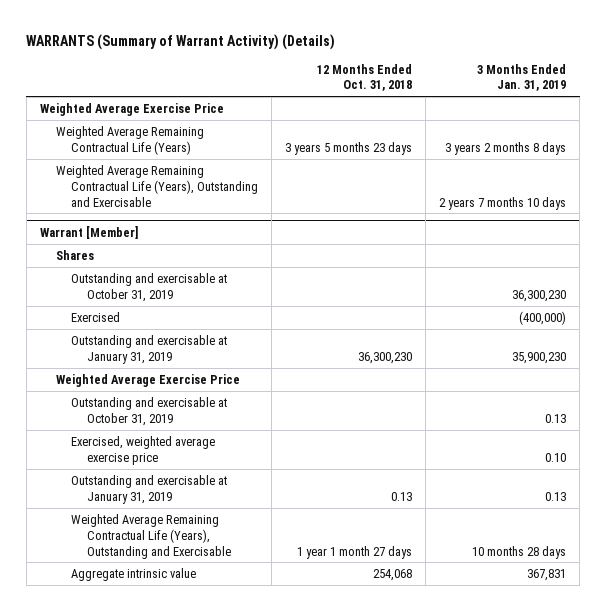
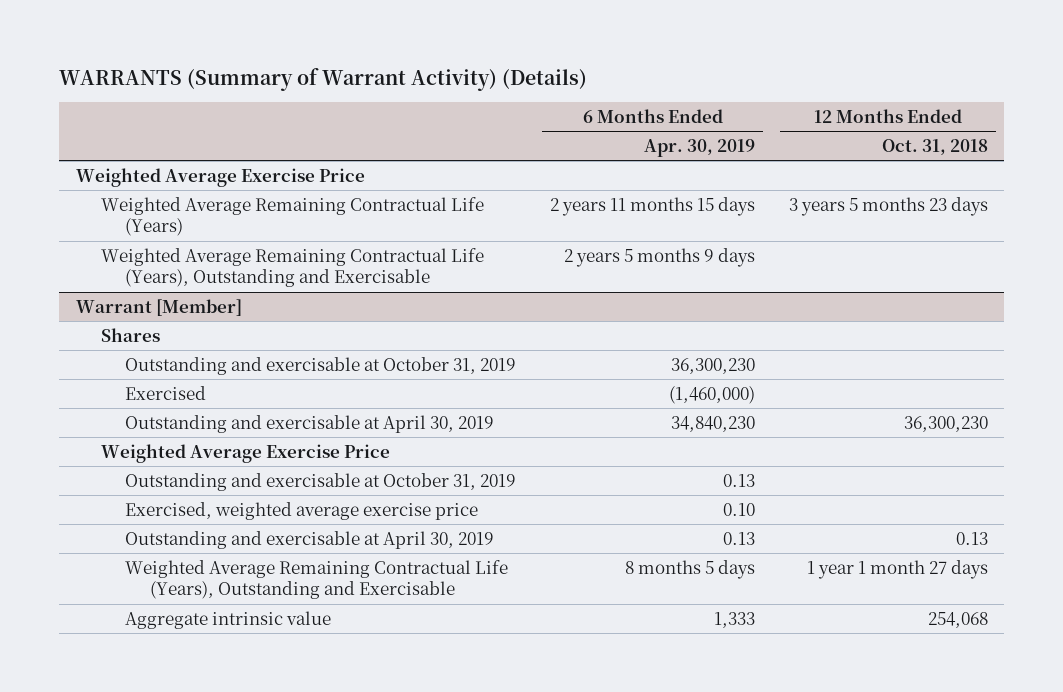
- | 12 Months Ended Oct. 31, 2018 | 3 Months Ended Jan. 31, 2019
+ | 6 Months Ended Apr. 30, 2019 | 12 Months Ended Oct. 31, 2018
@ Warrant [Member]
- Outstanding and exercisable at January 31, 2019 | 36,300,230 | 35,900,230
+ Outstanding and exercisable at April 30, 2019 | 34,840,230 | 36,300,230
- Outstanding and exercisable at January 31, 2019 | 0.13 | 0.13
+ Outstanding and exercisable at April 30, 2019 | 0.13 | 0.13

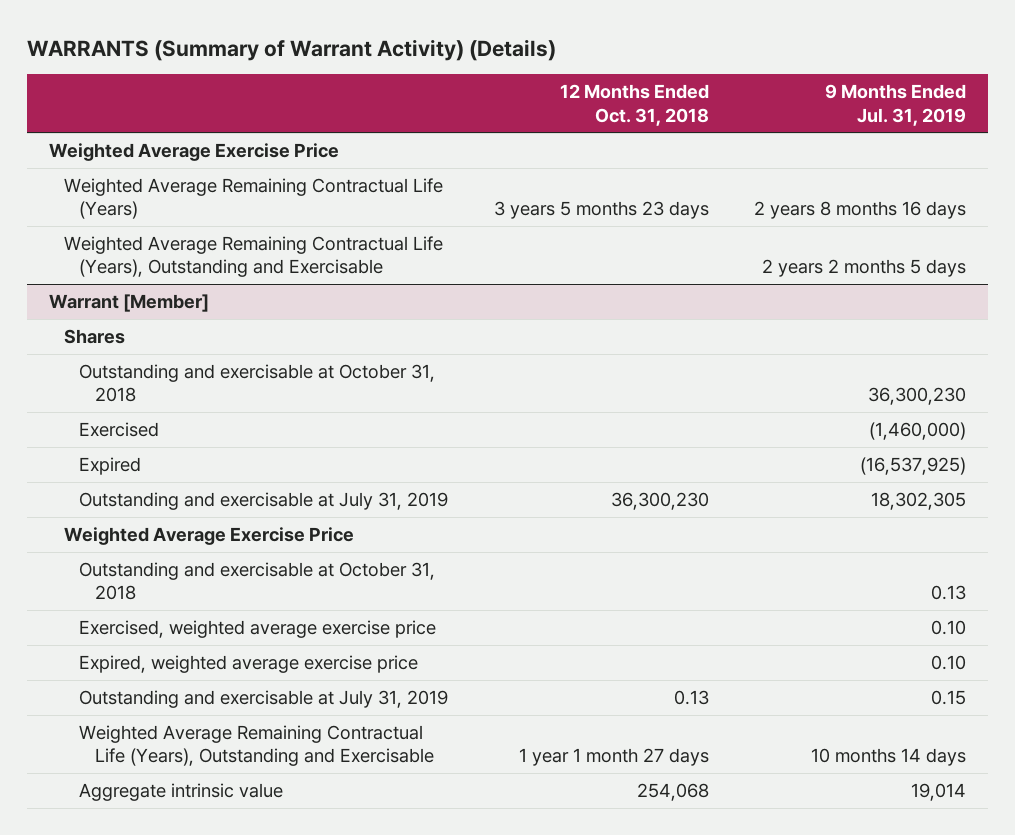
- | 6 Months Ended Apr. 30, 2019 | 12 Months Ended Oct. 31, 2018
+ | 12 Months Ended Oct. 31, 2018 | 9 Months Ended Jul. 31, 2019
@ Warrant [Member]
- Outstanding and exercisable at October 31, 2019 | 36,300,230 |
+ Outstanding and exercisable at October 31, 2018 | | 36,300,230
- Outstanding and exercisable at April 30, 2019 | 34,840,230 | 36,300,230
+ Expired | | (16,537,925)
+ Outstanding and exercisable at July 31, 2019 | 36,300,230 | 18,302,305
- Outstanding and exercisable at October 31, 2019 | 0.13 |
+ Outstanding and exercisable at October 31, 2018 | | 0.13
- Outstanding and exercisable at April 30, 2019 | 0.13 | 0.13
+ Expired, weighted average exercise price | | 0.10
+ Outstanding and exercisable at July 31, 2019 | 0.13 | 0.15

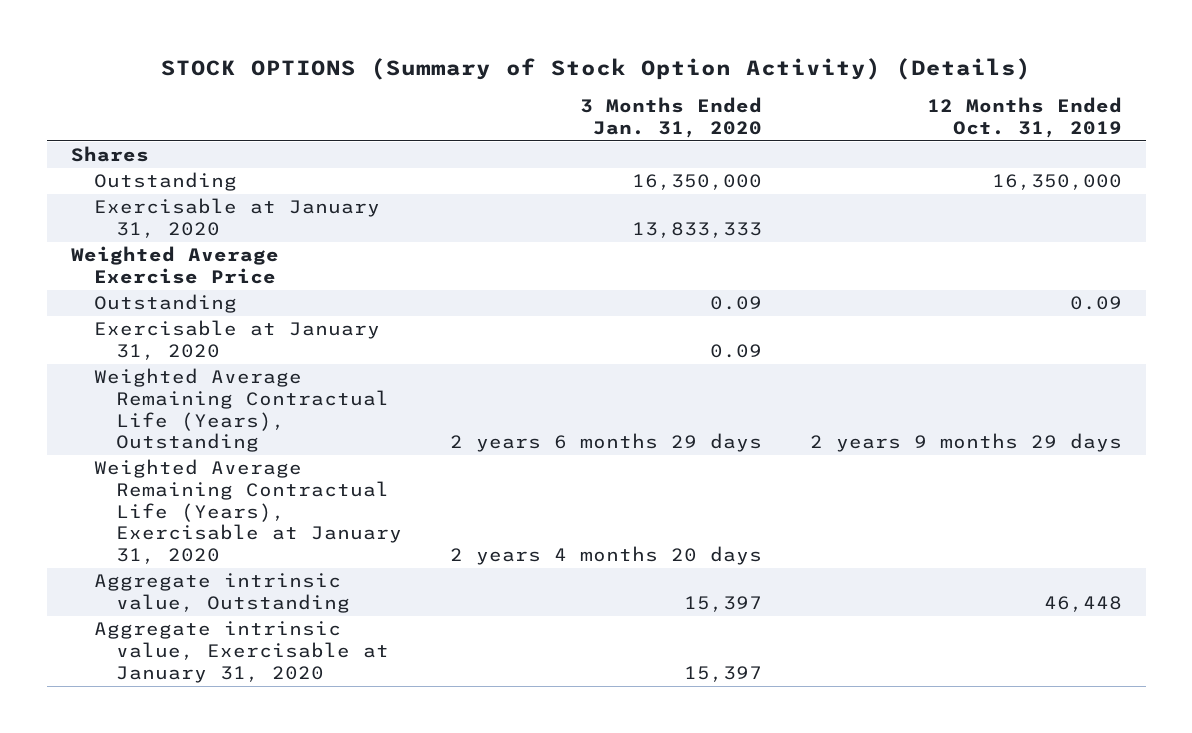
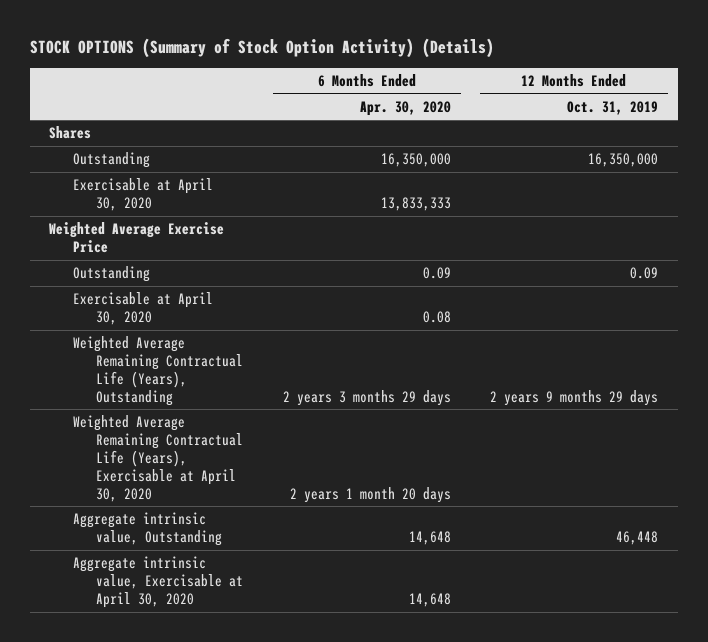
- | 3 Months Ended Jan. 31, 2020 | 12 Months Ended Oct. 31, 2019
+ | 6 Months Ended Apr. 30, 2020 | 12 Months Ended Oct. 31, 2019
- Exercisable at January 31, 2020 | 13,833,333 |
+ Exercisable at April 30, 2020 | 13,833,333 |
- Exercisable at January 31, 2020 | 0.09 |
+ Exercisable at April 30, 2020 | 0.08 |
- Weighted Average Remaining Contractual Life (Years), Exercisable at January 31, 2020 | 2 years 4 months 20 days |
+ Weighted Average Remaining Contractual Life (Years), Exercisable at April 30, 2020 | 2 years 1 month 20 days |
- Aggregate intrinsic value, Exercisable at January 31, 2020 | 15,397 |
+ Aggregate intrinsic value, Exercisable at April 30, 2020 | 14,648 |

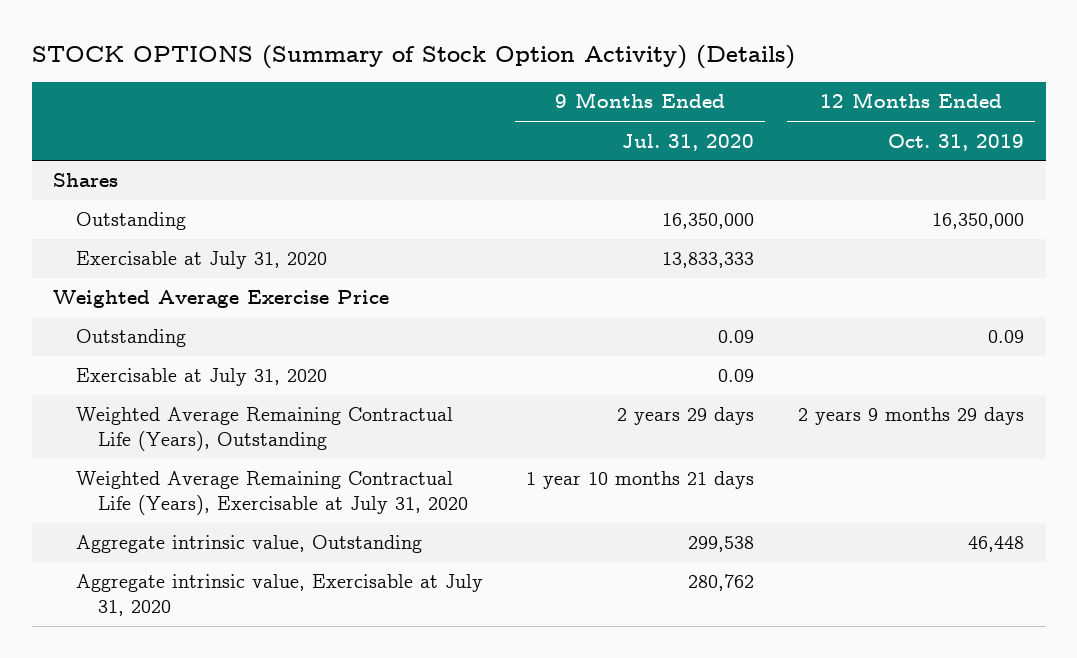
- | 6 Months Ended Apr. 30, 2020 | 12 Months Ended Oct. 31, 2019
+ | 9 Months Ended Jul. 31, 2020 | 12 Months Ended Oct. 31, 2019
- Exercisable at April 30, 2020 | 13,833,333 |
+ Exercisable at July 31, 2020 | 13,833,333 |
- Exercisable at April 30, 2020 | 0.08 |
+ Exercisable at July 31, 2020 | 0.09 |
- Weighted Average Remaining Contractual Life (Years), Exercisable at April 30, 2020 | 2 years 1 month 20 days |
+ Weighted Average Remaining Contractual Life (Years), Exercisable at July 31, 2020 | 1 year 10 months 21 days |
- Aggregate intrinsic value, Exercisable at April 30, 2020 | 14,648 |
+ Aggregate intrinsic value, Exercisable at July 31, 2020 | 280,762 |

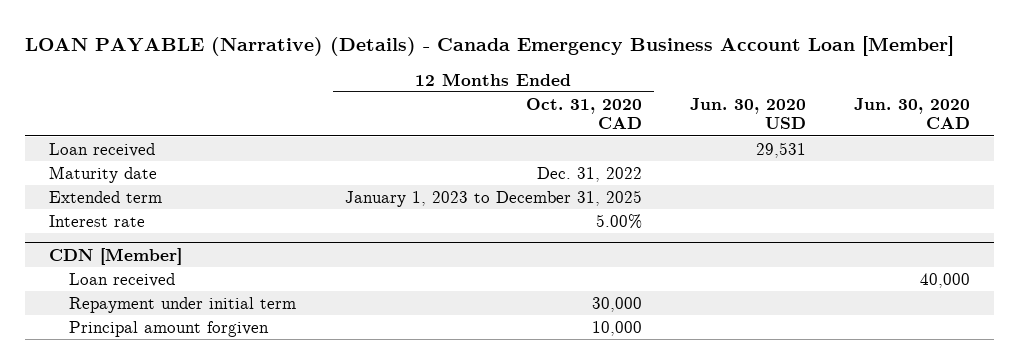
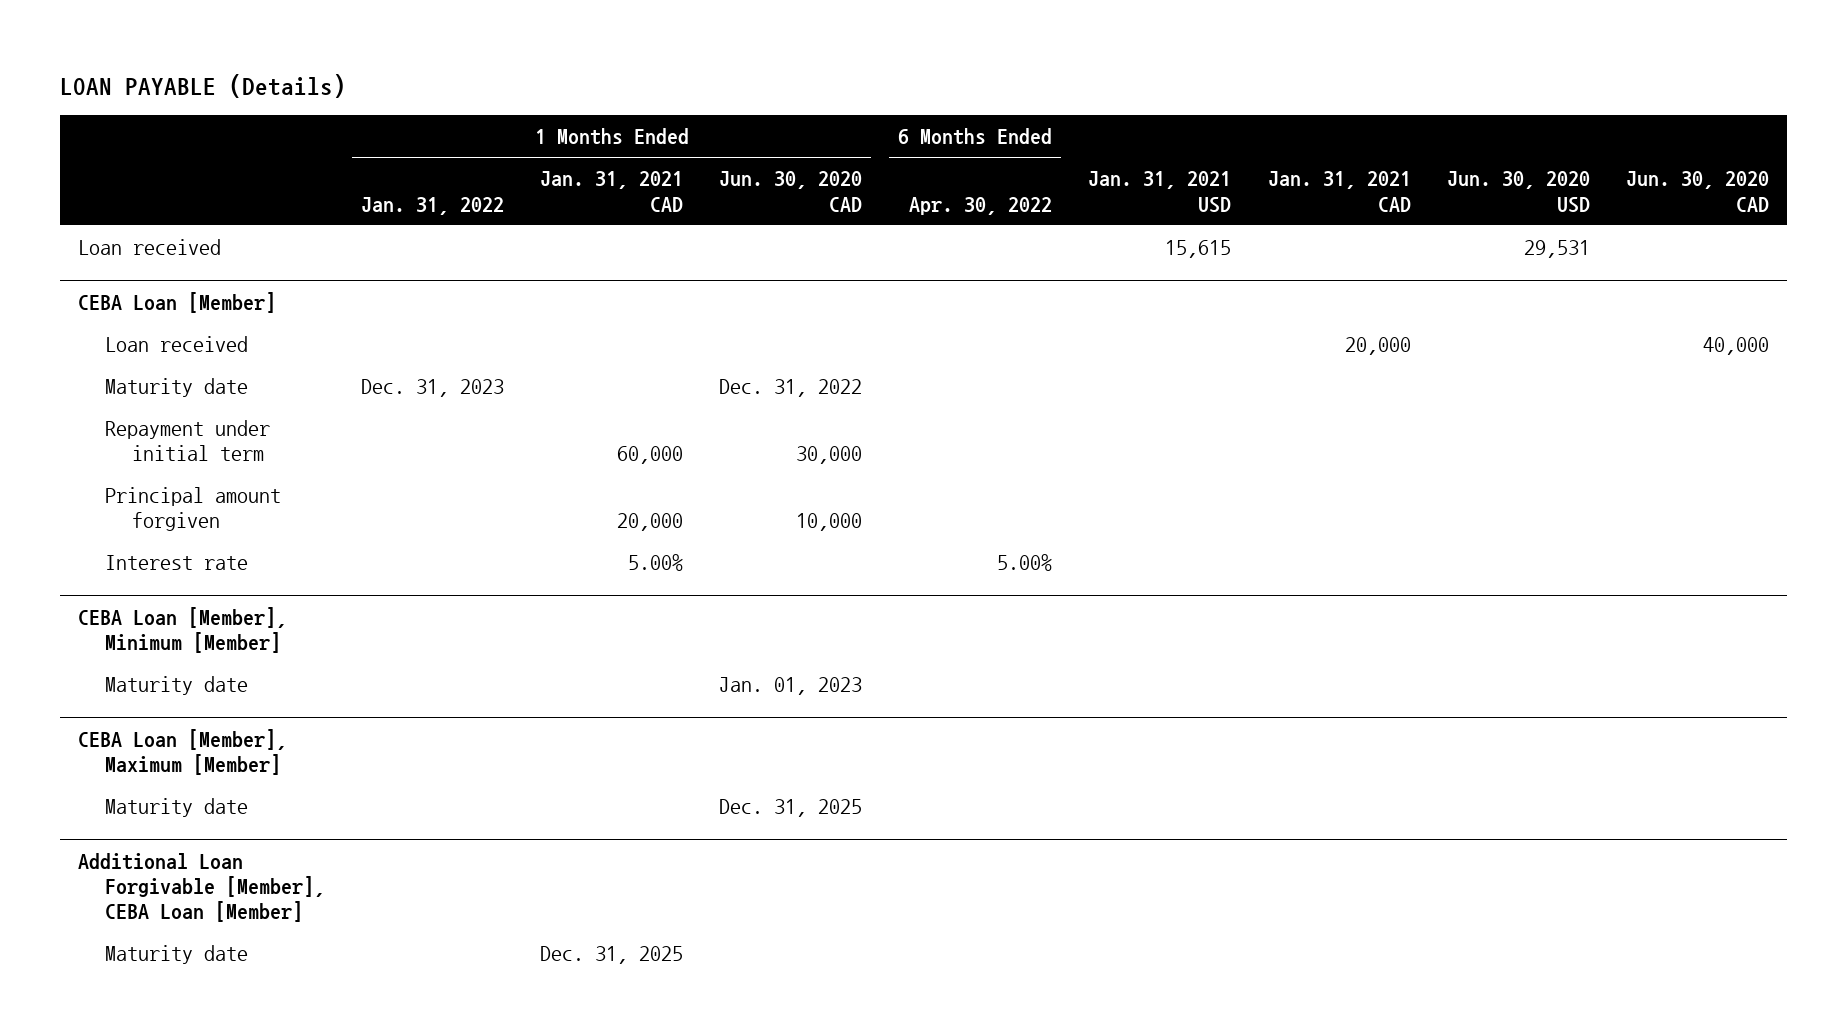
- LOAN PAYABLE (Narrative) (Details) - Canada Emergency Business Account Loan [Member]
+ LOAN PAYABLE (Details)
- | 12 Months Ended Oct. 31, 2020 CAD | Jun. 30, 2020 USD | Jun. 30, 2020 CAD
+ | 1 Months Ended Jan. 31, 2022 | 1 Months Ended Jan. 31, 2021 CAD | 1 Months Ended Jun. 30, 2020 CAD | 6 Months Ended Apr. 30, 2022 | Jan. 31, 2021 USD | Jan. 31, 2021 CAD | Jun. 30, 2020 USD | Jun. 30, 2020 CAD
- Maturity date | Dec. 31, 2022 | |
- Extended term | January 1, 2023 to December 31, 2025 | |
- Interest rate | 5.00% | |
- CDN [Member]
+ CEBA Loan [Member]
+ Maturity date | Dec. 31, 2023 | | Dec. 31, 2022 | | | | |
+ Interest rate | | 5.00% | | 5.00% | | | |
+ CEBA Loan [Member], Minimum [Member]
+ Maturity date | | | Jan. 01, 2023 | | | | |
+ CEBA Loan [Member], Maximum [Member]
+ Maturity date | | | Dec. 31, 2025 | | | | |
+ Additional Loan Forgivable [Member], CEBA Loan [Member]
+ Maturity date | | Dec. 31, 2025 | | | | | |

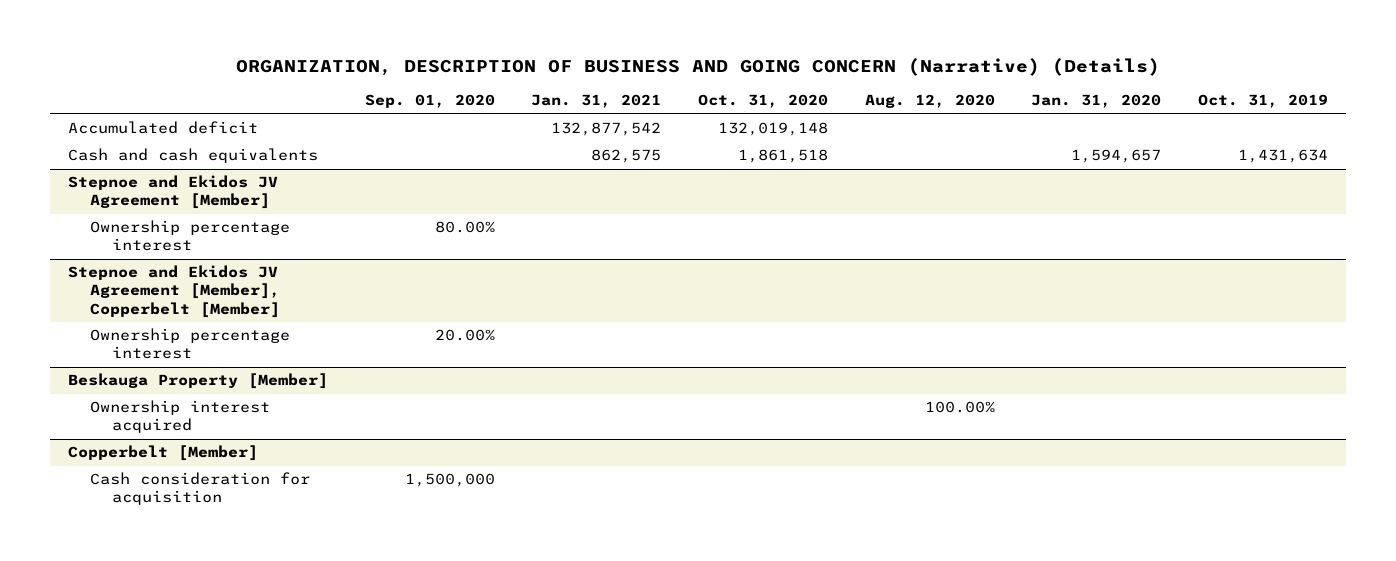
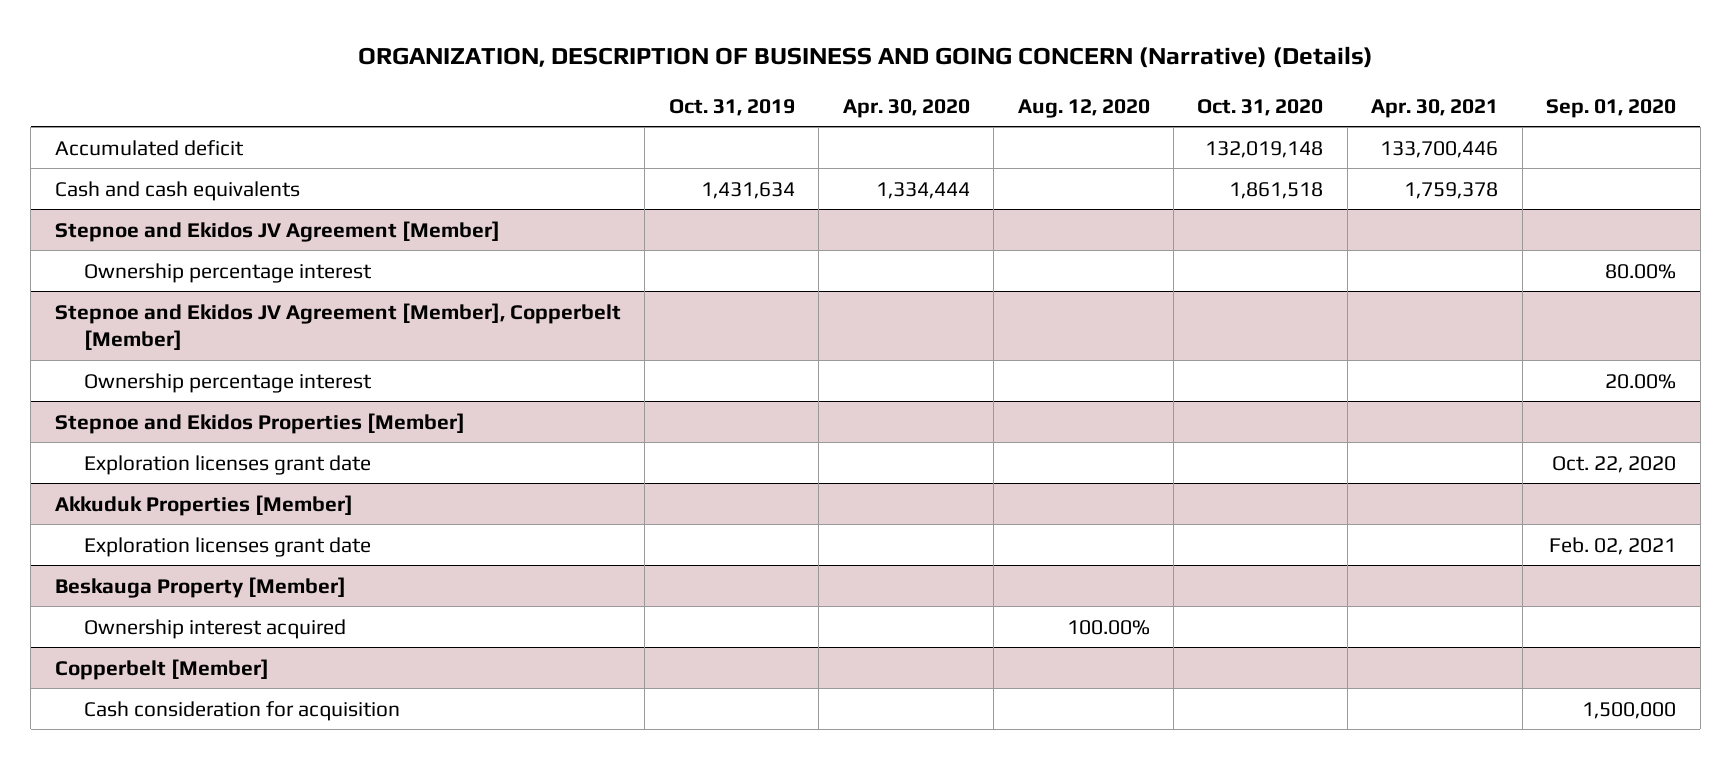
- | Sep. 01, 2020 | Jan. 31, 2021 | Oct. 31, 2020 | Aug. 12, 2020 | Jan. 31, 2020 | Oct. 31, 2019
+ | Oct. 31, 2019 | Apr. 30, 2020 | Aug. 12, 2020 | Oct. 31, 2020 | Apr. 30, 2021 | Sep. 01, 2020
+ Stepnoe and Ekidos Properties [Member]
+ Exploration licenses grant date | | | | | | Oct. 22, 2020
+ Akkuduk Properties [Member]
+ Exploration licenses grant date | | | | | | Feb. 02, 2021

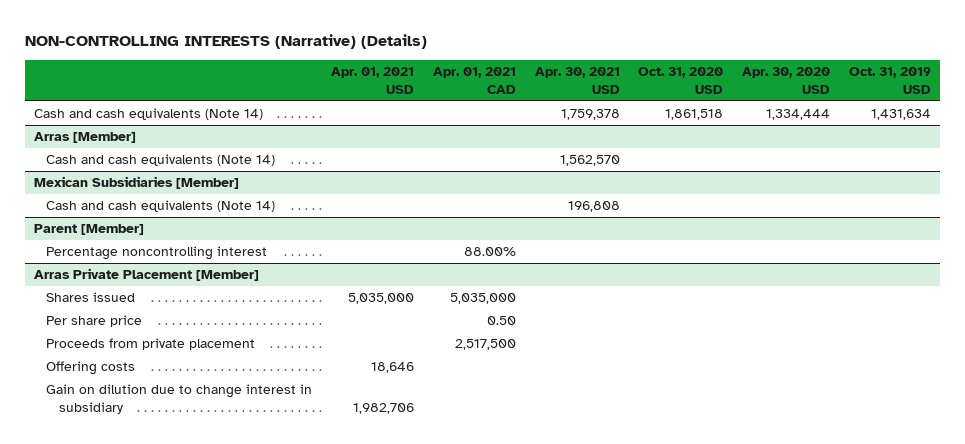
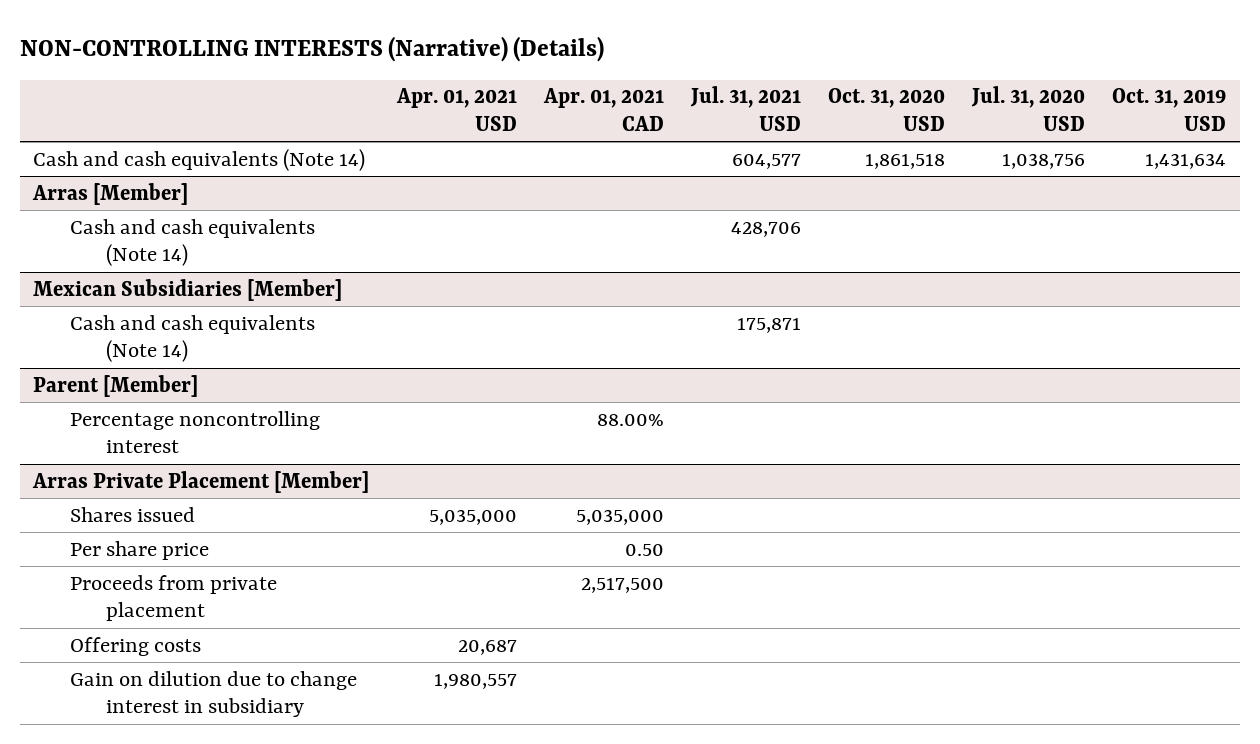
- | Apr. 01, 2021 USD | Apr. 01, 2021 CAD | Apr. 30, 2021 USD | Oct. 31, 2020 USD | Apr. 30, 2020 USD | Oct. 31, 2019 USD
+ | Apr. 01, 2021 USD | Apr. 01, 2021 CAD | Jul. 31, 2021 USD | Oct. 31, 2020 USD | Jul. 31, 2020 USD | Oct. 31, 2019 USD
@ Arras Private Placement [Member]
- Offering costs | 18,646 | | | | |
- Gain on dilution due to change interest in subsidiary | 1,982,706 | | | | |
+ Offering costs | 20,687 | | | | |
+ Gain on dilution due to change interest in subsidiary | 1,980,557 | | | | |

